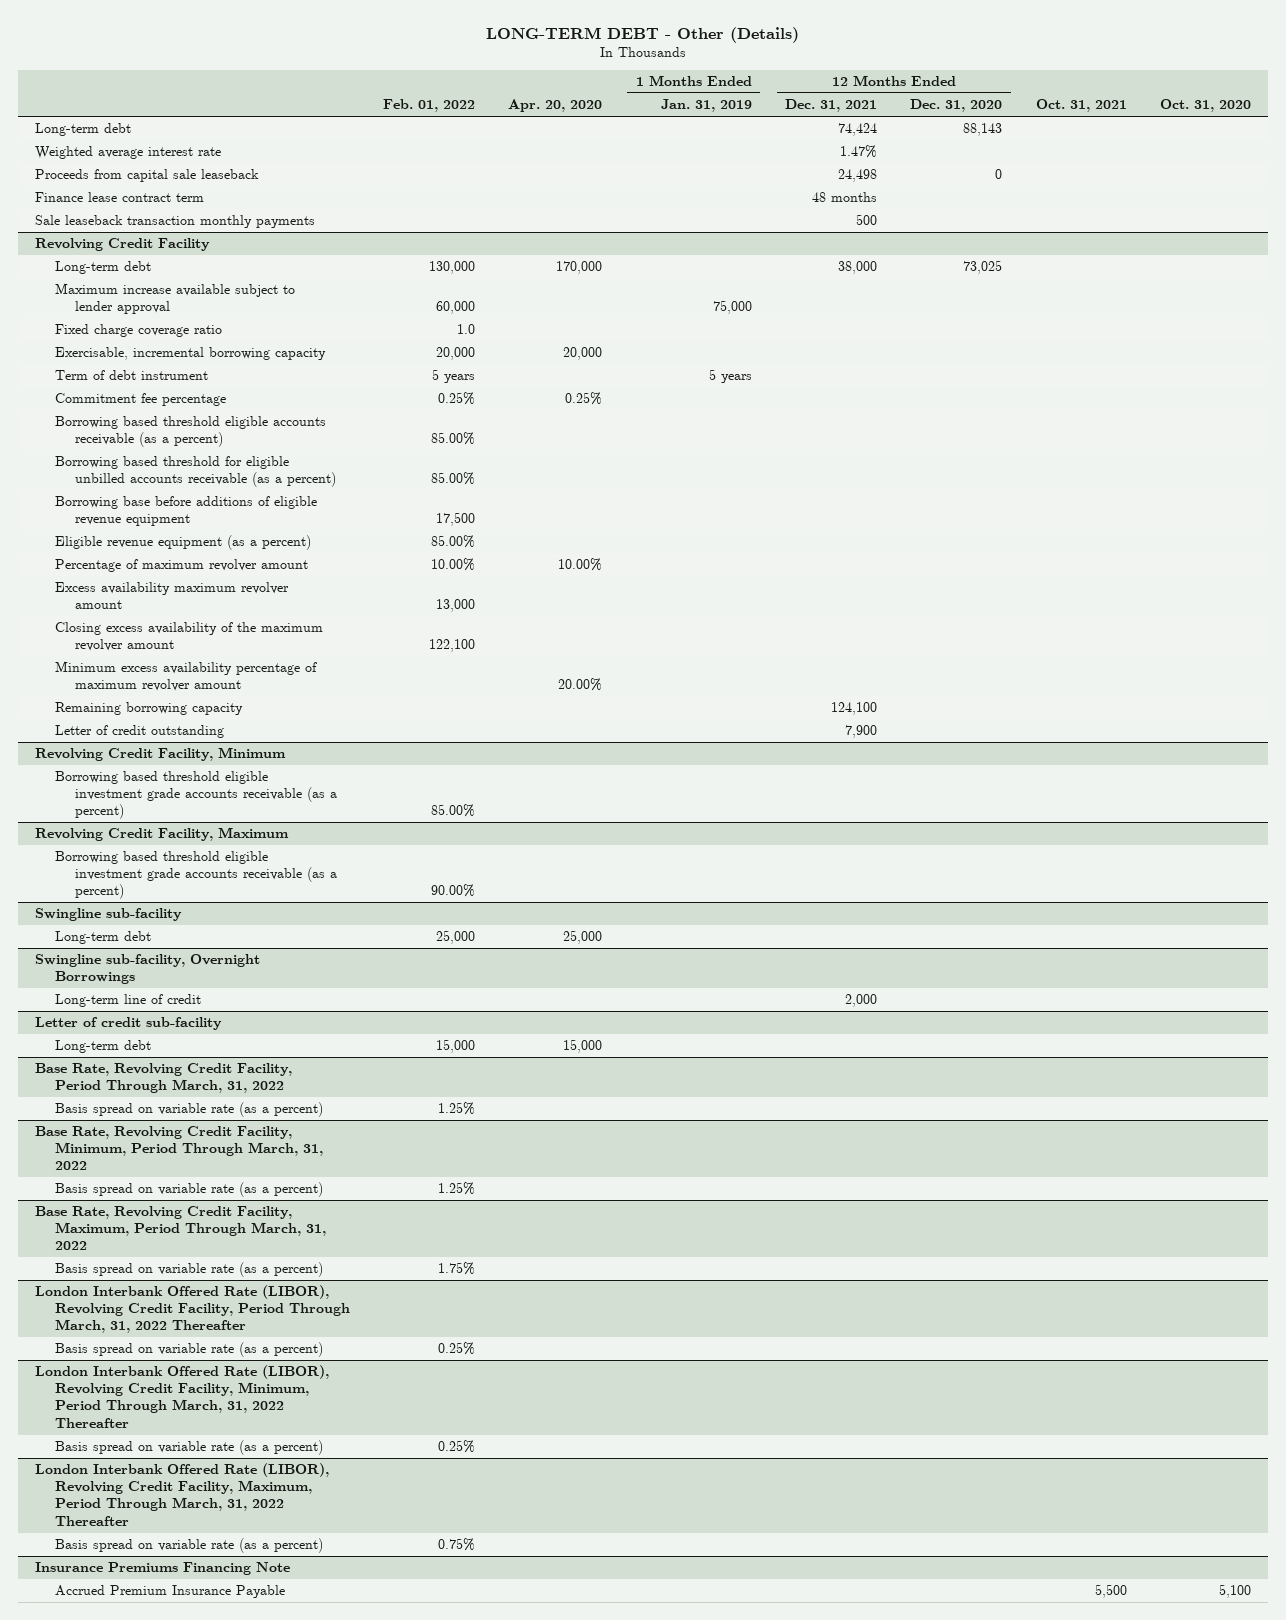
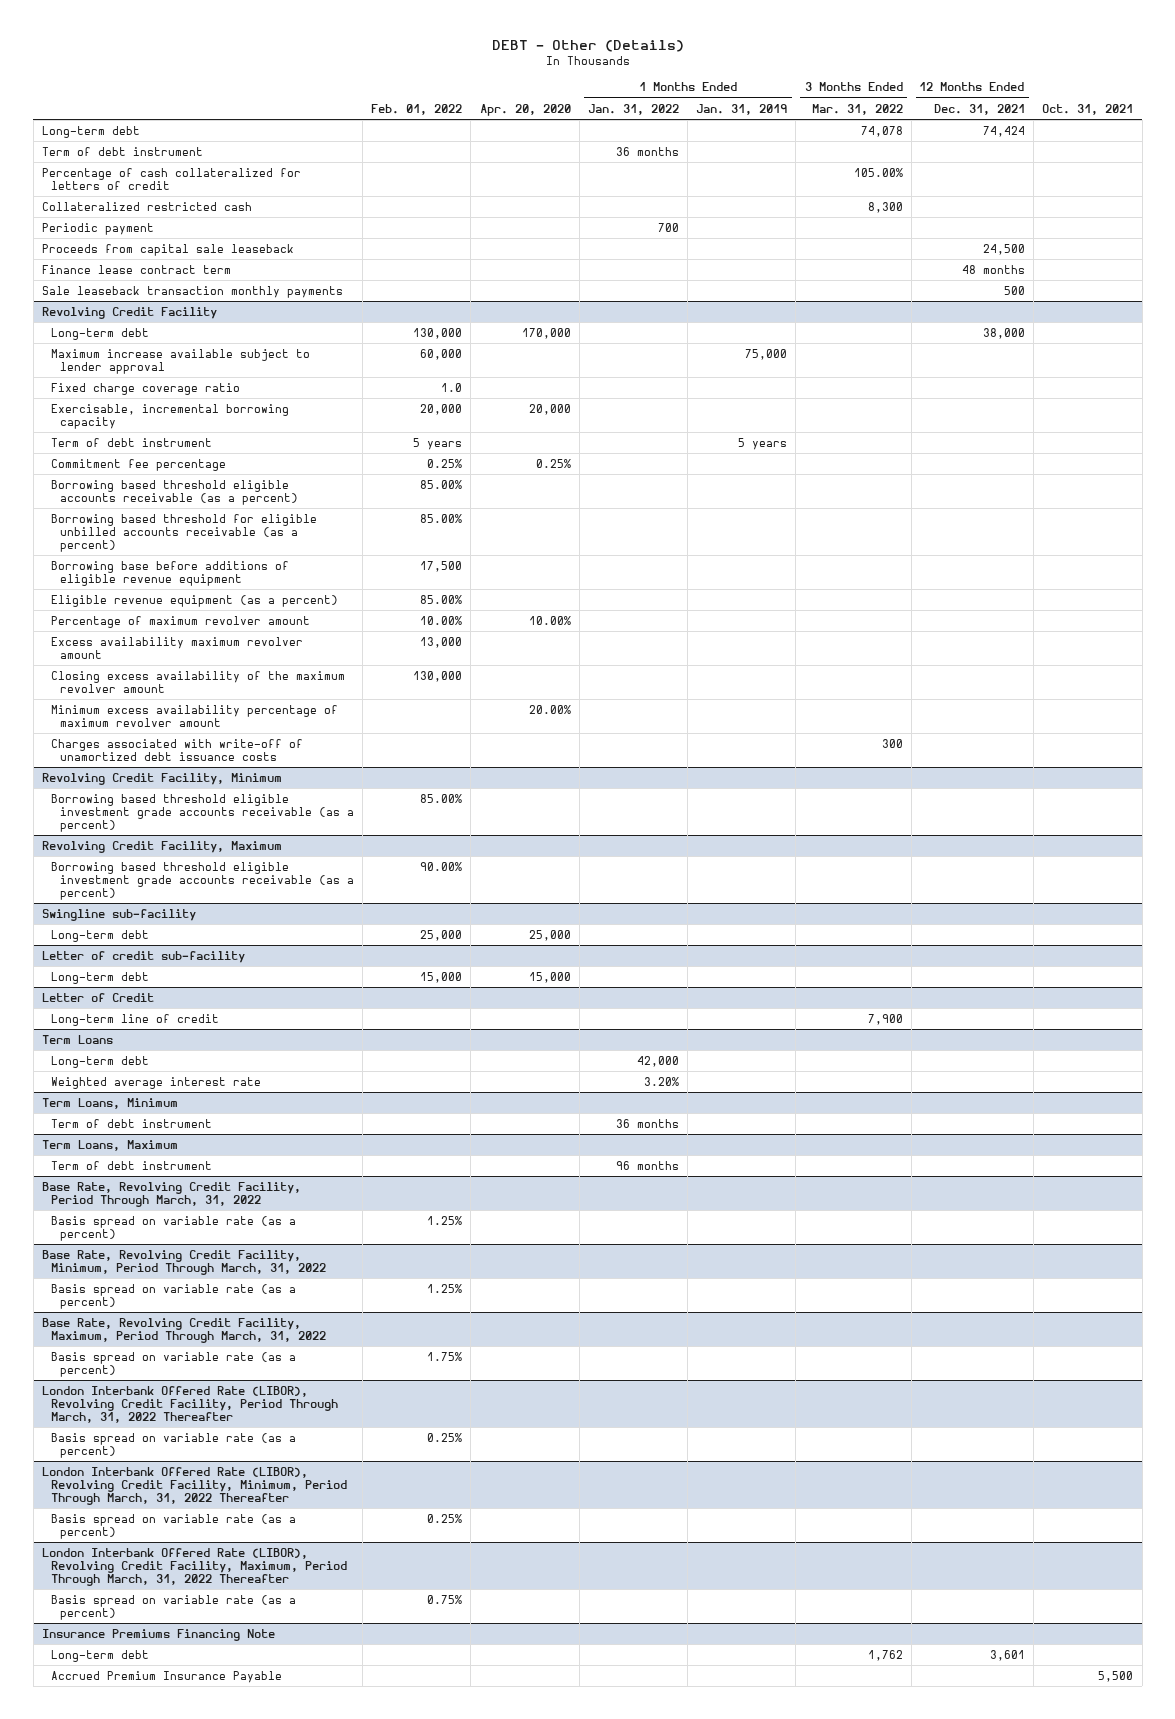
- LONG-TERM DEBT - Other (Details)
+ DEBT - Other (Details)
- | Feb. 01, 2022 | Apr. 20, 2020 | 1 Months Ended Jan. 31, 2019 | 12 Months Ended Dec. 31, 2021 | 12 Months Ended Dec. 31, 2020 | Oct. 31, 2021 | Oct. 31, 2020
+ | Feb. 01, 2022 | Apr. 20, 2020 | 1 Months Ended Jan. 31, 2022 | 1 Months Ended Jan. 31, 2019 | 3 Months Ended Mar. 31, 2022 | 12 Months Ended Dec. 31, 2021 | Oct. 31, 2021
- Weighted average interest rate | | | | 1.47% | | |
- Proceeds from capital sale leaseback | | | | 24,498 | 0 | |
+ Term of debt instrument | | | 36 months | | | |
+ Percentage of cash collateralized for letters of credit | | | | | 105.00% | |
+ Collateralized restricted cash | | | | | 8,300 | |
+ Periodic payment | | | 700 | | | |
+ Proceeds from capital sale leaseback | | | | | | 24,500 |
@ Revolving Credit Facility
- Closing excess availability of the maximum revolver amount | 122,100 | | | | | |
+ Closing excess availability of the maximum revolver amount | 130,000 | | | | | |
- Remaining borrowing capacity | | | | 124,100 | | |
- Letter of credit outstanding | | | | 7,900 | | |
+ Charges associated with write-off of unamortized debt issuance costs | | | | | 300 | |
- Swingline sub-facility, Overnight Borrowings
- Long-term line of credit | | | | 2,000 | | |
+ Letter of Credit
+ Long-term line of credit | | | | | 7,900 | |
+ Term Loans
+ Long-term debt | | | 42,000 | | | |
+ Weighted average interest rate | | | 3.20% | | | |
+ Term Loans, Minimum
+ Term of debt instrument | | | 36 months | | | |
+ Term Loans, Maximum
+ Term of debt instrument | | | 96 months | | | |
@ Insurance Premiums Financing Note
+ Long-term debt | | | | | 1,762 | 3,601 |

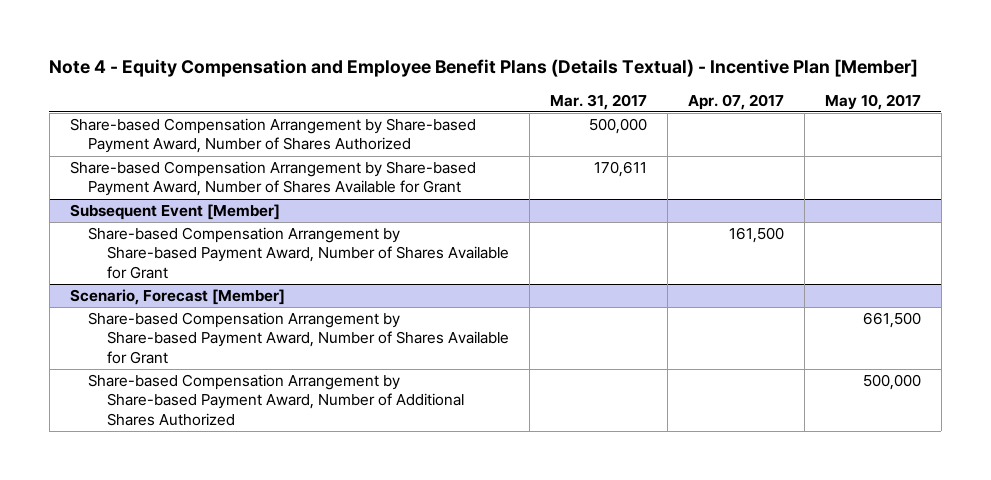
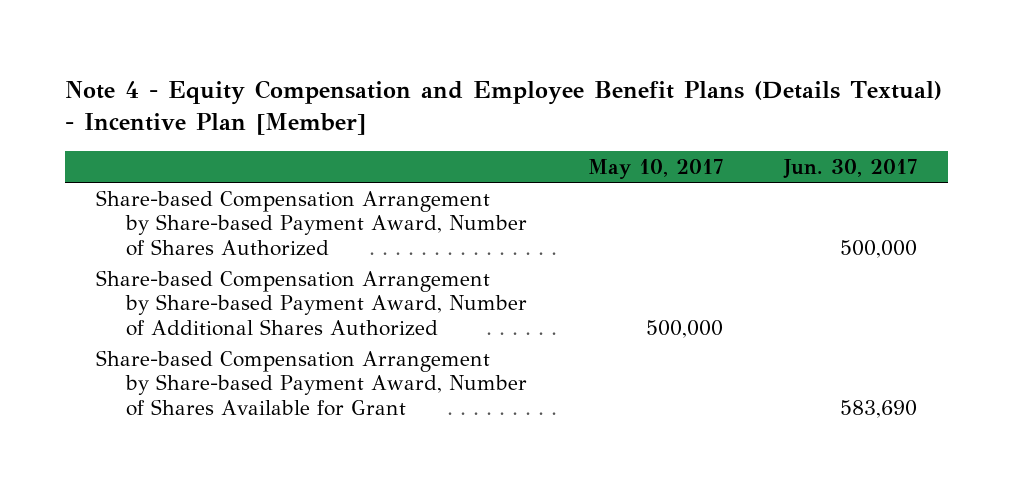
- | Mar. 31, 2017 | Apr. 07, 2017 | May 10, 2017
+ | May 10, 2017 | Jun. 30, 2017
+ Share-based Compensation Arrangement by Share-based Payment Award, Number of Additional Shares Authorized | 500,000 |
- Subsequent Event [Member]
- Share-based Compensation Arrangement by Share-based Payment Award, Number of Shares Available for Grant | | 161,500 |
- Scenario, Forecast [Member]
- Share-based Compensation Arrangement by Share-based Payment Award, Number of Shares Available for Grant | | | 661,500
- Share-based Compensation Arrangement by Share-based Payment Award, Number of Additional Shares Authorized | | | 500,000

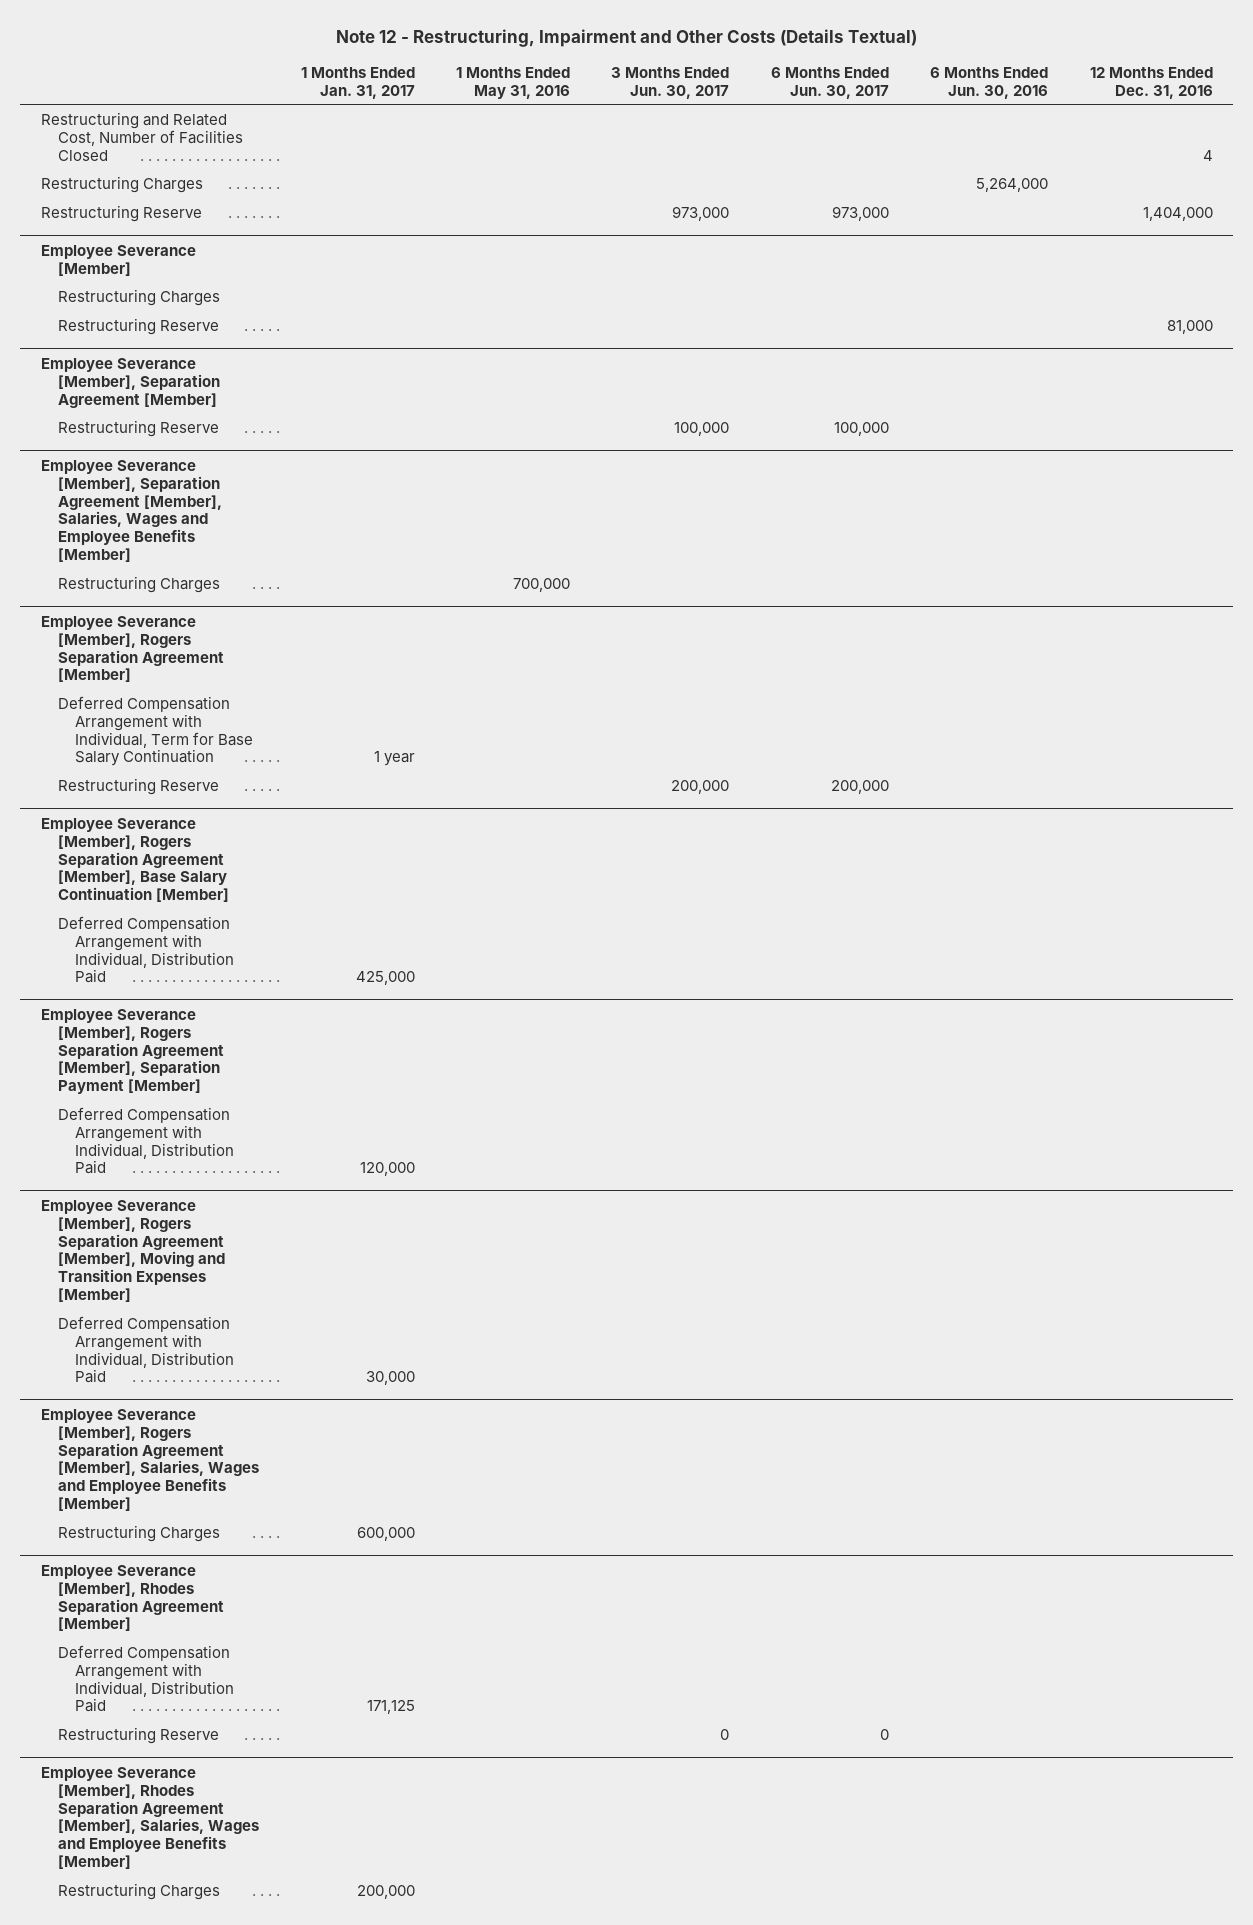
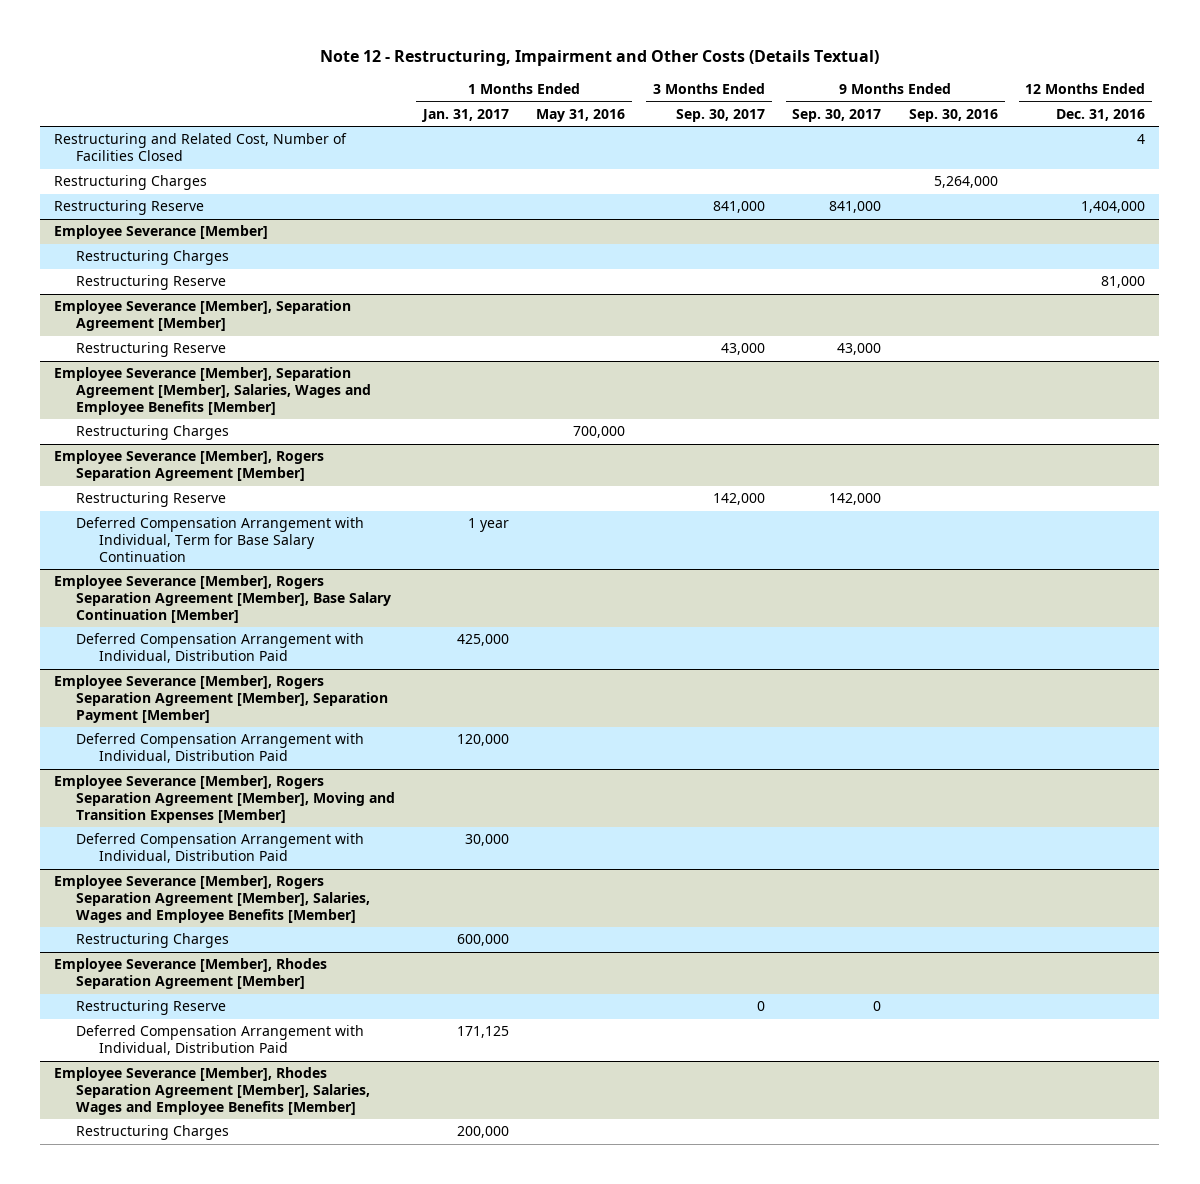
- | 1 Months Ended Jan. 31, 2017 | 1 Months Ended May 31, 2016 | 3 Months Ended Jun. 30, 2017 | 6 Months Ended Jun. 30, 2017 | 6 Months Ended Jun. 30, 2016 | 12 Months Ended Dec. 31, 2016
+ | 1 Months Ended Jan. 31, 2017 | 1 Months Ended May 31, 2016 | 3 Months Ended Sep. 30, 2017 | 9 Months Ended Sep. 30, 2017 | 9 Months Ended Sep. 30, 2016 | 12 Months Ended Dec. 31, 2016
@ Employee Severance [Member], Rogers Separation Agreement [Member]
moved down: Deferred Compensation Arrangement with Individual, Term for Base Salary Continuation | 1 year | | | | |
@ Employee Severance [Member], Rhodes Separation Agreement [Member]
moved down: Deferred Compensation Arrangement with Individual, Distribution Paid | 171,125 | | | | |

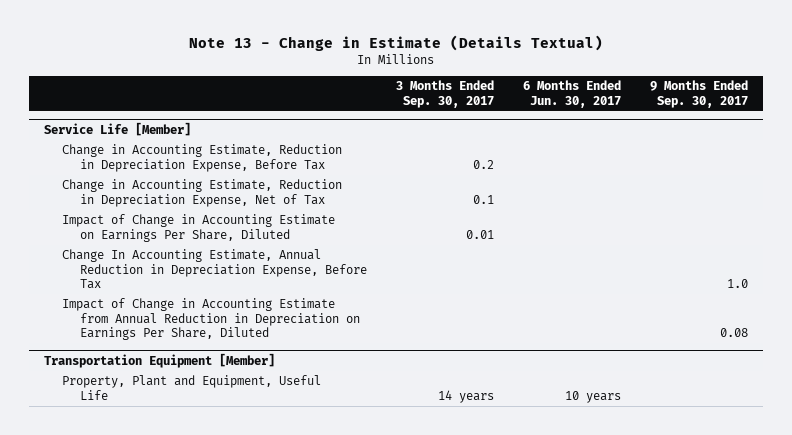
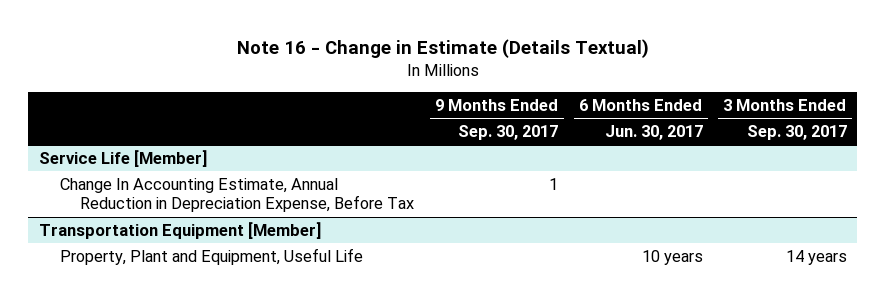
- Note 13 - Change in Estimate (Details Textual)
+ Note 16 - Change in Estimate (Details Textual)
- | 3 Months Ended Sep. 30, 2017 | 6 Months Ended Jun. 30, 2017 | 9 Months Ended Sep. 30, 2017
+ | 9 Months Ended Sep. 30, 2017 | 6 Months Ended Jun. 30, 2017 | 3 Months Ended Sep. 30, 2017
@ Service Life [Member]
- Change in Accounting Estimate, Reduction in Depreciation Expense, Before Tax | 0.2 | |
- Change in Accounting Estimate, Reduction in Depreciation Expense, Net of Tax | 0.1 | |
- Impact of Change in Accounting Estimate on Earnings Per Share, Diluted | 0.01 | |
- Change In Accounting Estimate, Annual Reduction in Depreciation Expense, Before Tax | | | 1.0
- Impact of Change in Accounting Estimate from Annual Reduction in Depreciation on Earnings Per Share, Diluted | | | 0.08
+ Change In Accounting Estimate, Annual Reduction in Depreciation Expense, Before Tax | 1 | |

